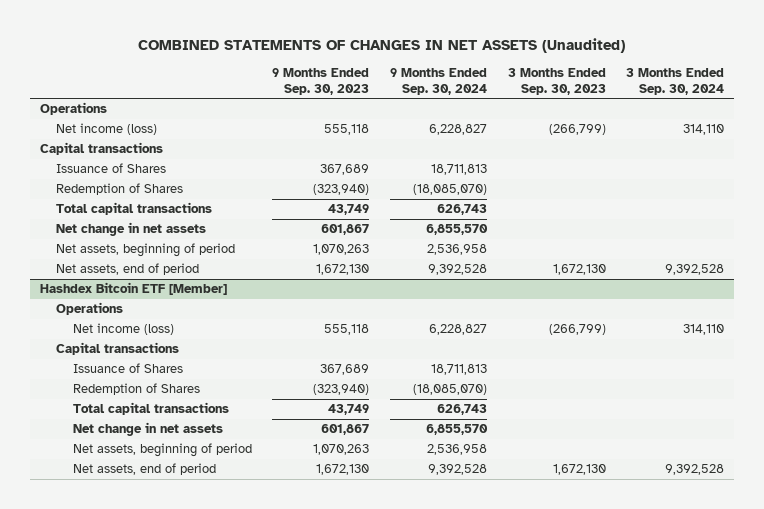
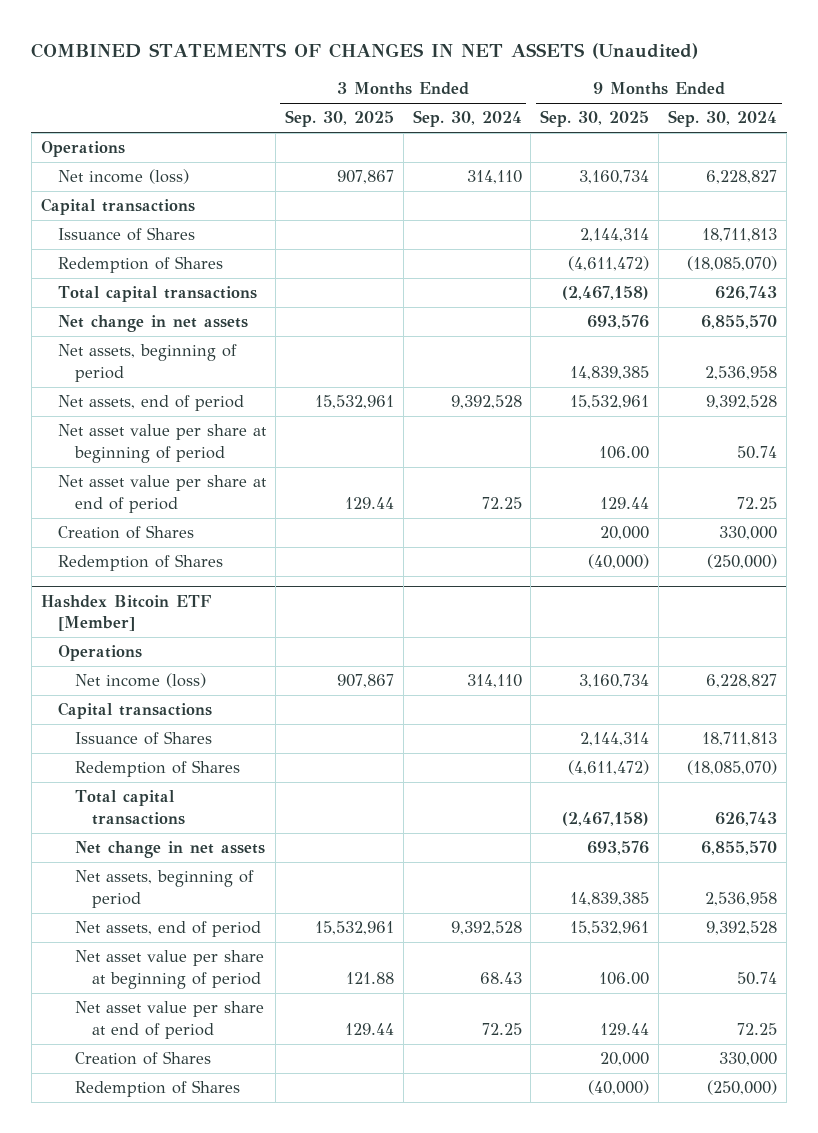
- | 9 Months Ended Sep. 30, 2023 | 9 Months Ended Sep. 30, 2024 | 3 Months Ended Sep. 30, 2023 | 3 Months Ended Sep. 30, 2024
+ | 3 Months Ended Sep. 30, 2025 | 3 Months Ended Sep. 30, 2024 | 9 Months Ended Sep. 30, 2025 | 9 Months Ended Sep. 30, 2024
+ Net asset value per share at beginning of period | | | 106.00 | 50.74
+ Net asset value per share at end of period | 129.44 | 72.25 | 129.44 | 72.25
+ Creation of Shares | | | 20,000 | 330,000
+ Redemption of Shares | | | (40,000) | (250,000)
@ Hashdex Bitcoin ETF [Member]
+ Net asset value per share at beginning of period | 121.88 | 68.43 | 106.00 | 50.74
+ Net asset value per share at end of period | 129.44 | 72.25 | 129.44 | 72.25
+ Creation of Shares | | | 20,000 | 330,000
+ Redemption of Shares | | | (40,000) | (250,000)

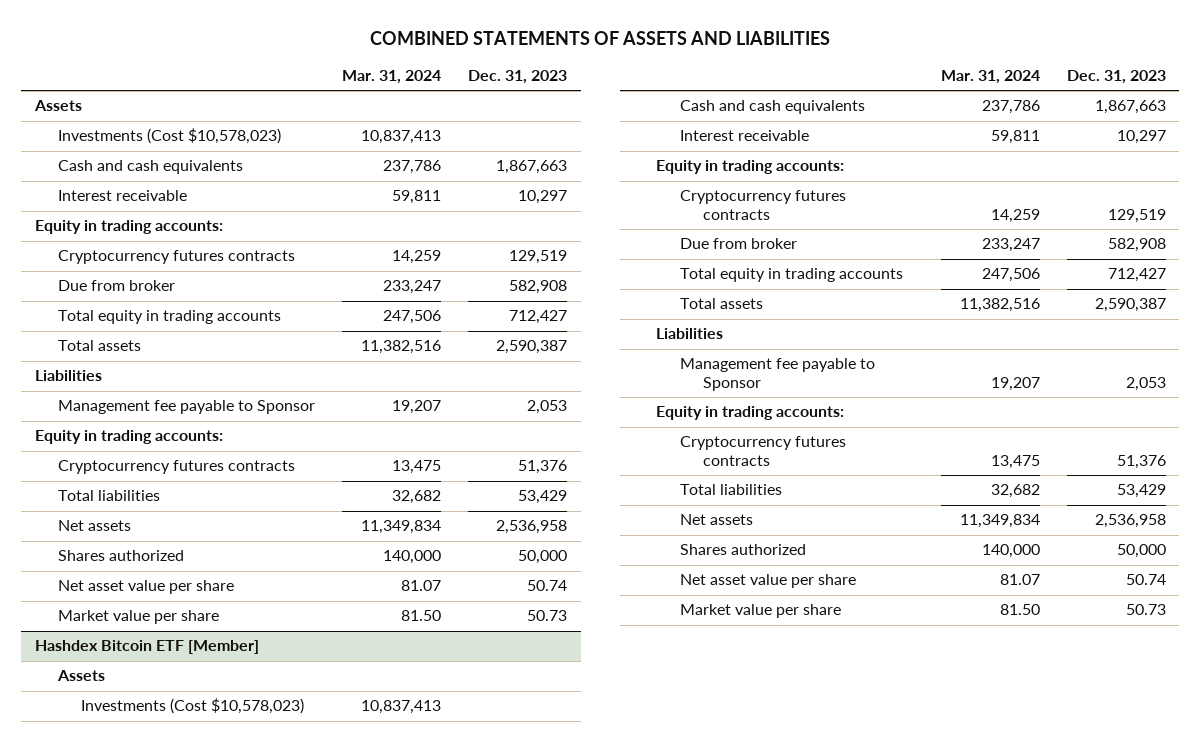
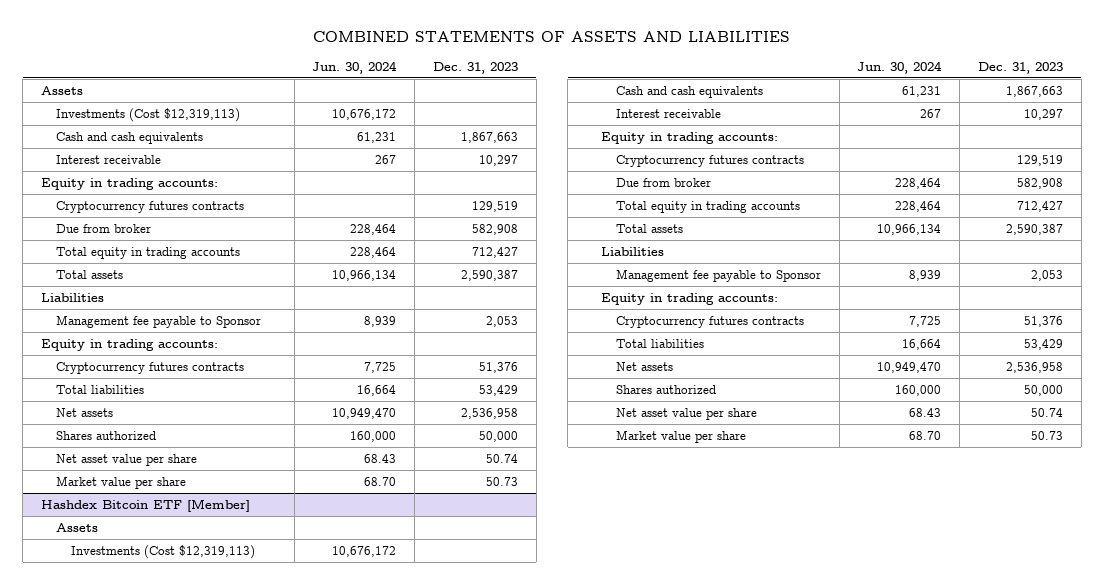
- | Mar. 31, 2024 | Dec. 31, 2023
+ | Jun. 30, 2024 | Dec. 31, 2023
- Investments (Cost $10,578,023) | 10,837,413 |
+ Investments (Cost $12,319,113) | 10,676,172 |
@ Hashdex Bitcoin ETF [Member]
- Investments (Cost $10,578,023) | 10,837,413 |
+ Investments (Cost $12,319,113) | 10,676,172 |

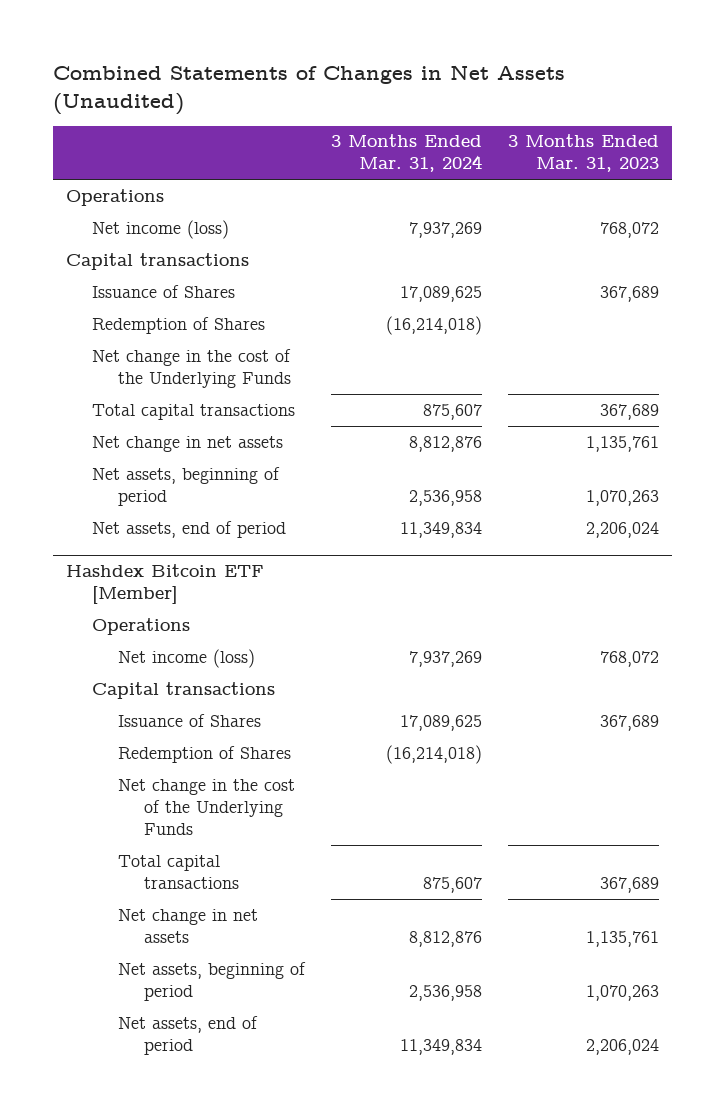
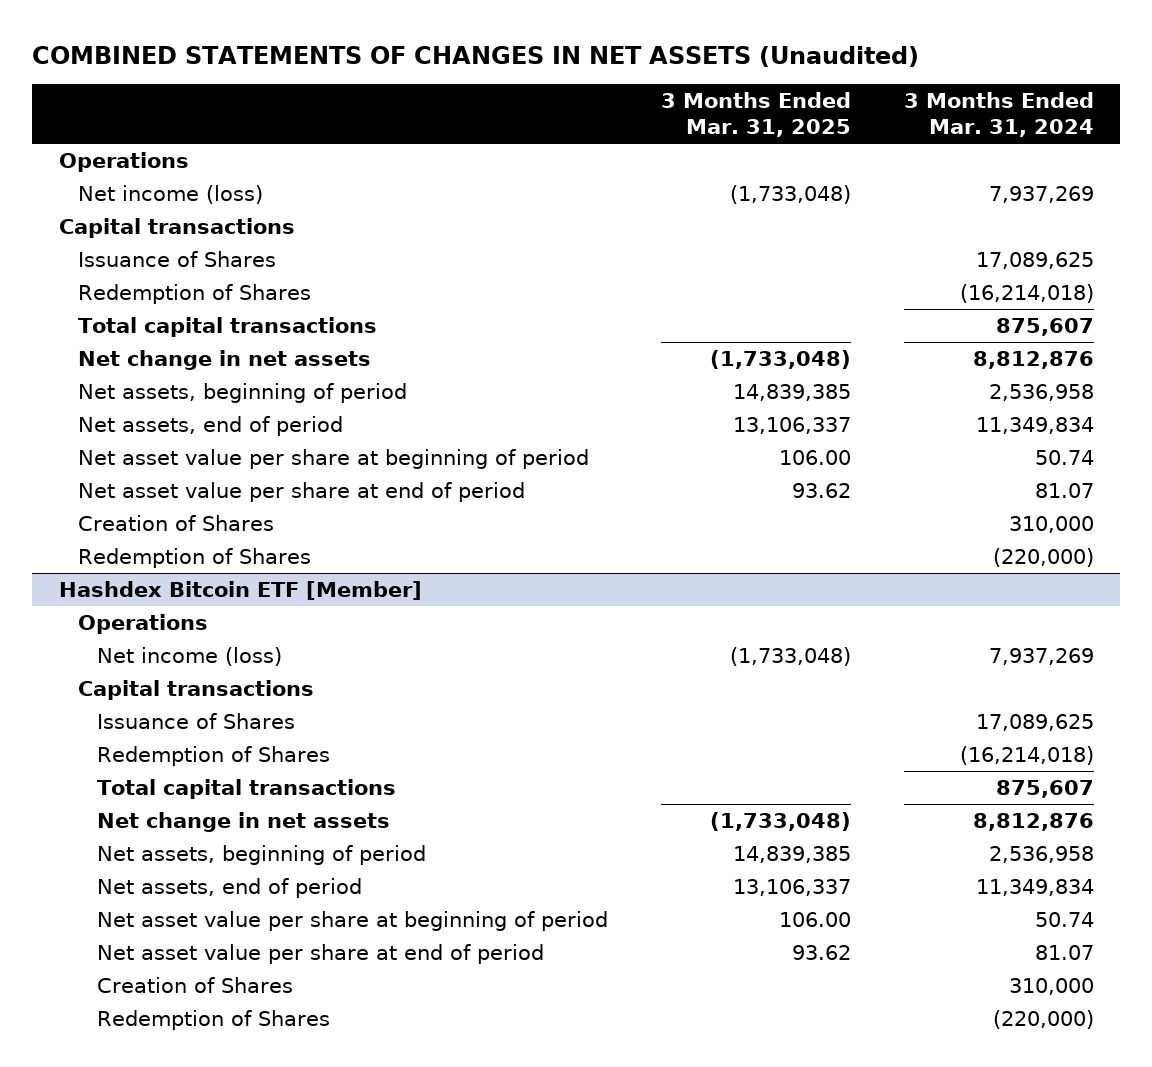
- Combined Statements of Changes in Net Assets (Unaudited)
+ COMBINED STATEMENTS OF CHANGES IN NET ASSETS (Unaudited)
- | 3 Months Ended Mar. 31, 2024 | 3 Months Ended Mar. 31, 2023
+ | 3 Months Ended Mar. 31, 2025 | 3 Months Ended Mar. 31, 2024
- Net change in the cost of the Underlying Funds
+ Net asset value per share at beginning of period | 106.00 | 50.74
+ Net asset value per share at end of period | 93.62 | 81.07
+ Creation of Shares | | 310,000
+ Redemption of Shares | | (220,000)
@ Hashdex Bitcoin ETF [Member]
- Net change in the cost of the Underlying Funds
+ Net asset value per share at beginning of period | 106.00 | 50.74
+ Net asset value per share at end of period | 93.62 | 81.07
+ Creation of Shares | | 310,000
+ Redemption of Shares | | (220,000)

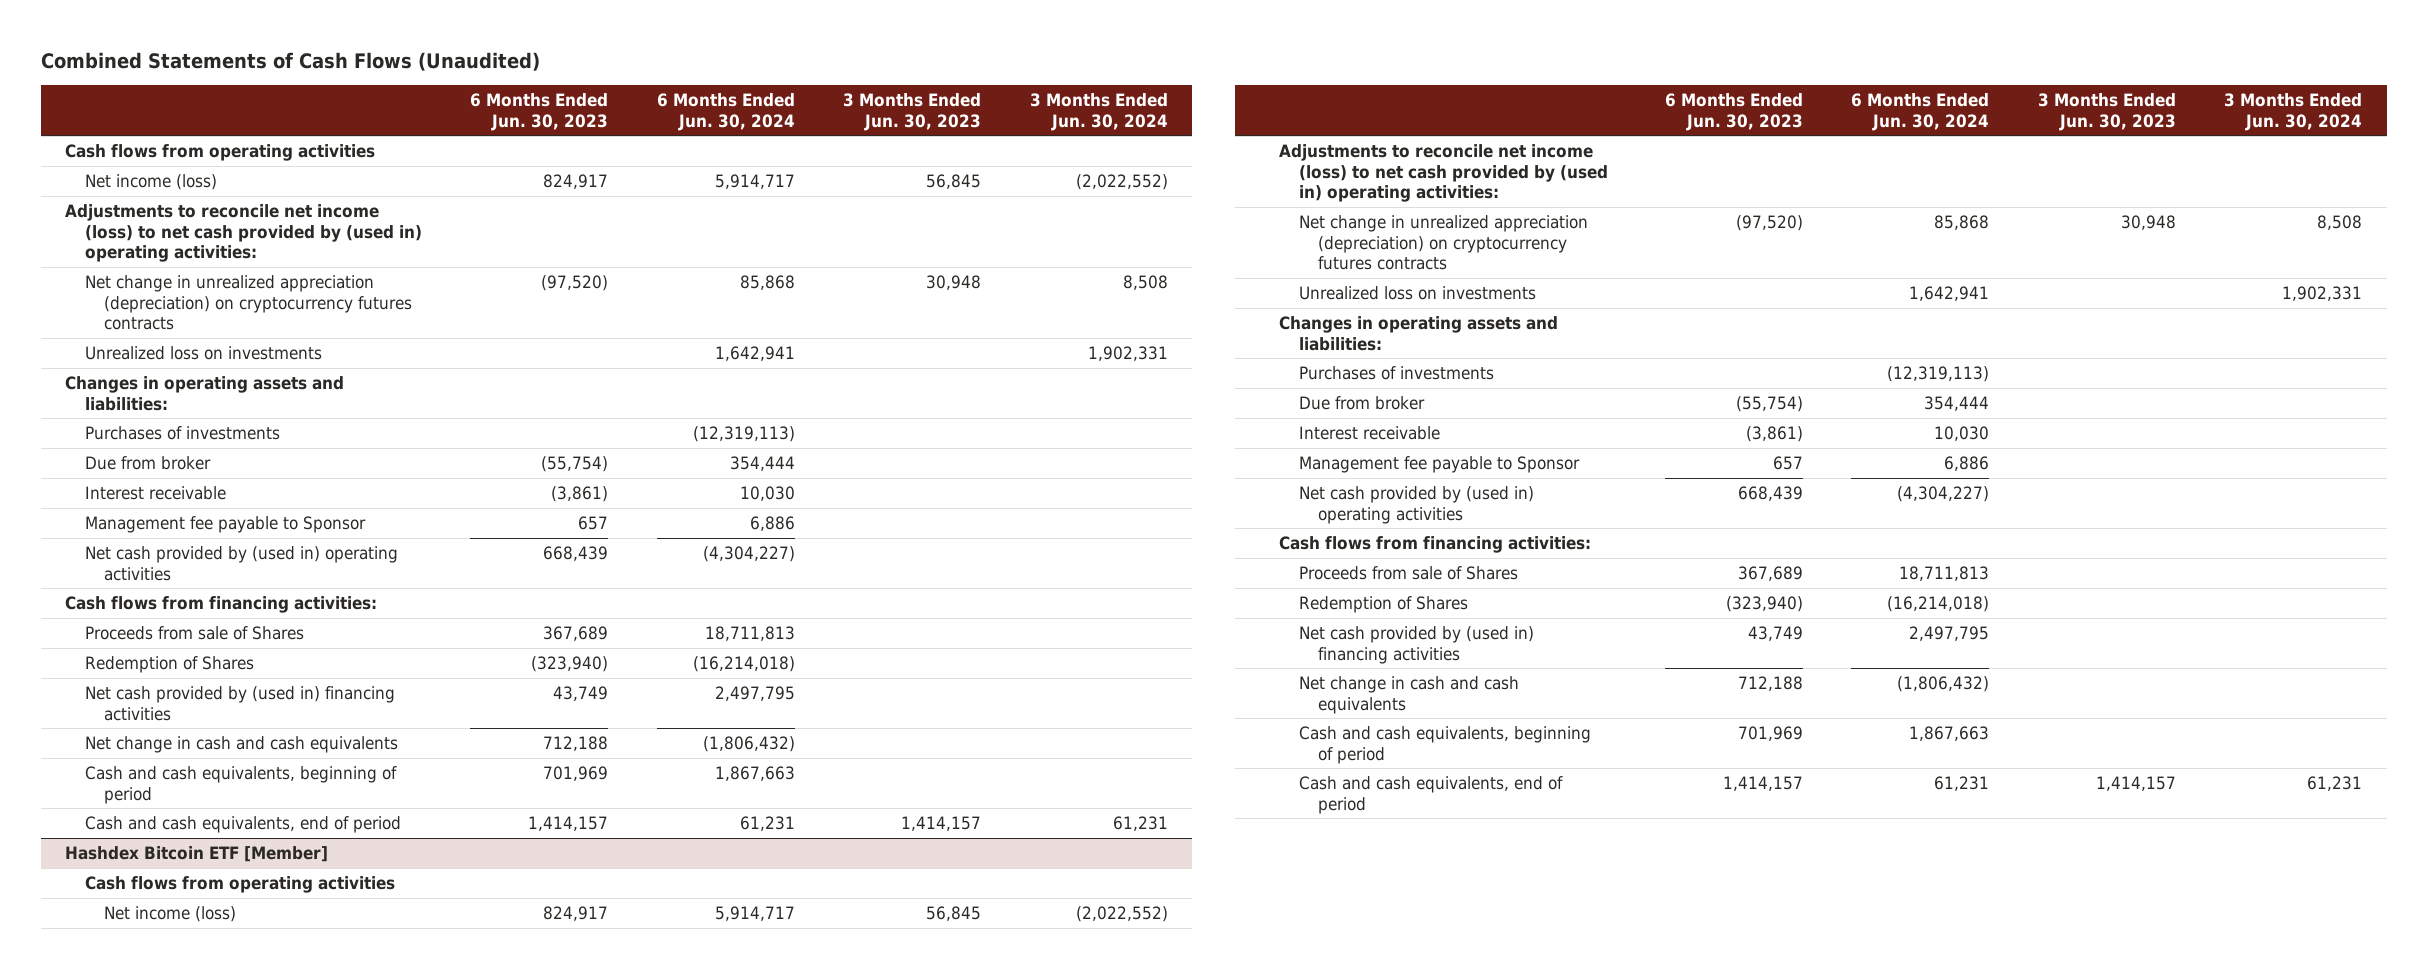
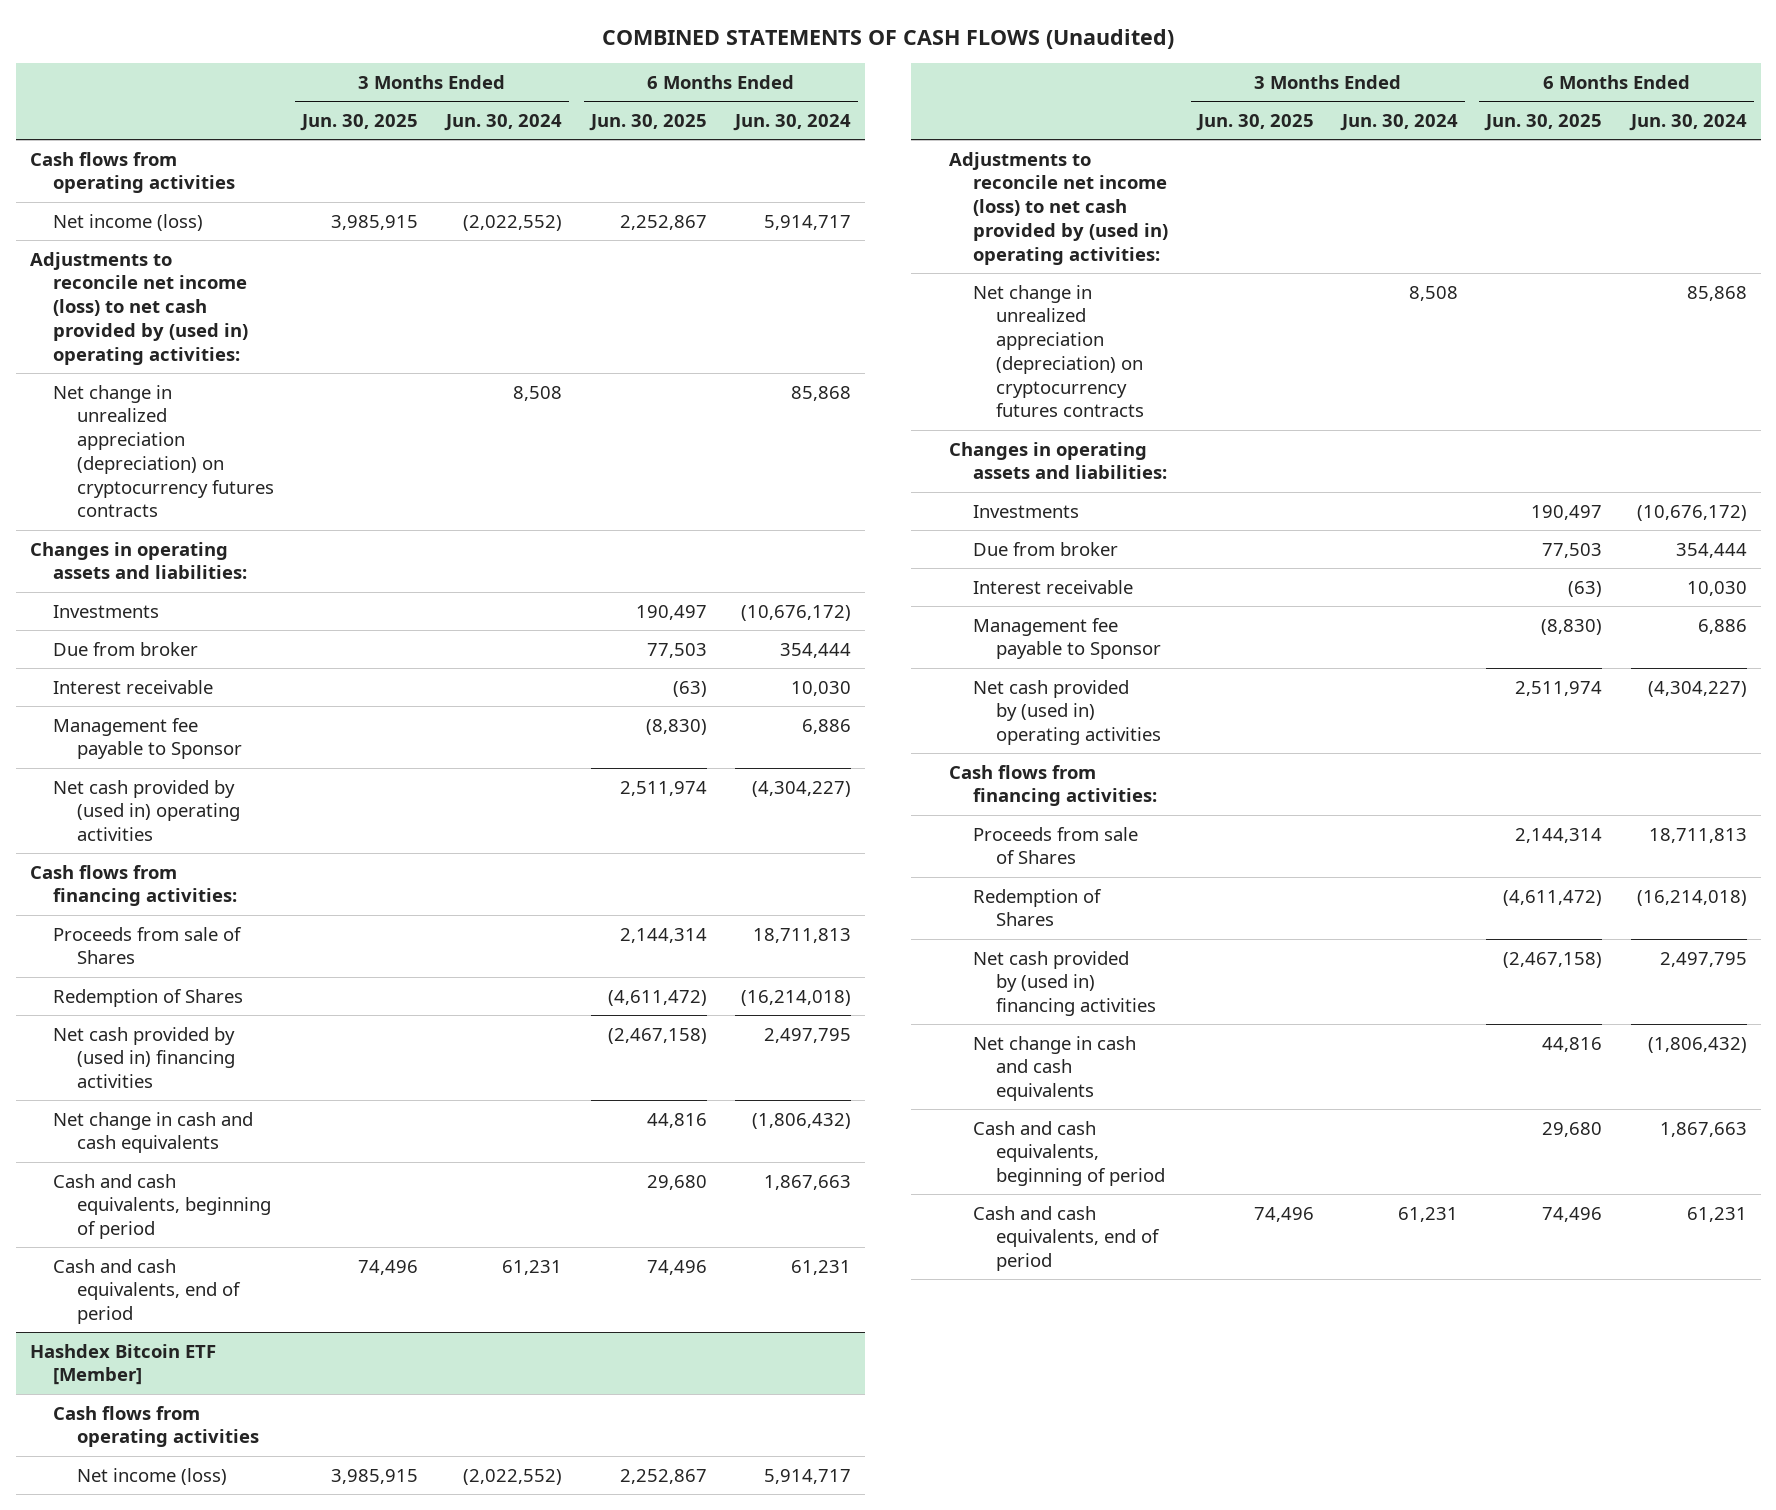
- Combined Statements of Cash Flows (Unaudited)
+ COMBINED STATEMENTS OF CASH FLOWS (Unaudited)
- | 6 Months Ended Jun. 30, 2023 | 6 Months Ended Jun. 30, 2024 | 3 Months Ended Jun. 30, 2023 | 3 Months Ended Jun. 30, 2024
+ | 3 Months Ended Jun. 30, 2025 | 3 Months Ended Jun. 30, 2024 | 6 Months Ended Jun. 30, 2025 | 6 Months Ended Jun. 30, 2024
- Unrealized loss on investments | | 1,642,941 | | 1,902,331
- Purchases of investments | | (12,319,113) | |
+ Investments | | | 190,497 | (10,676,172)
@ Hashdex Bitcoin ETF [Member]
- Unrealized loss on investments | | 1,642,941 | | 1,902,331
- Purchases of investments | | (12,319,113) | |
+ Investments | | | 190,497 | (10,676,172)

